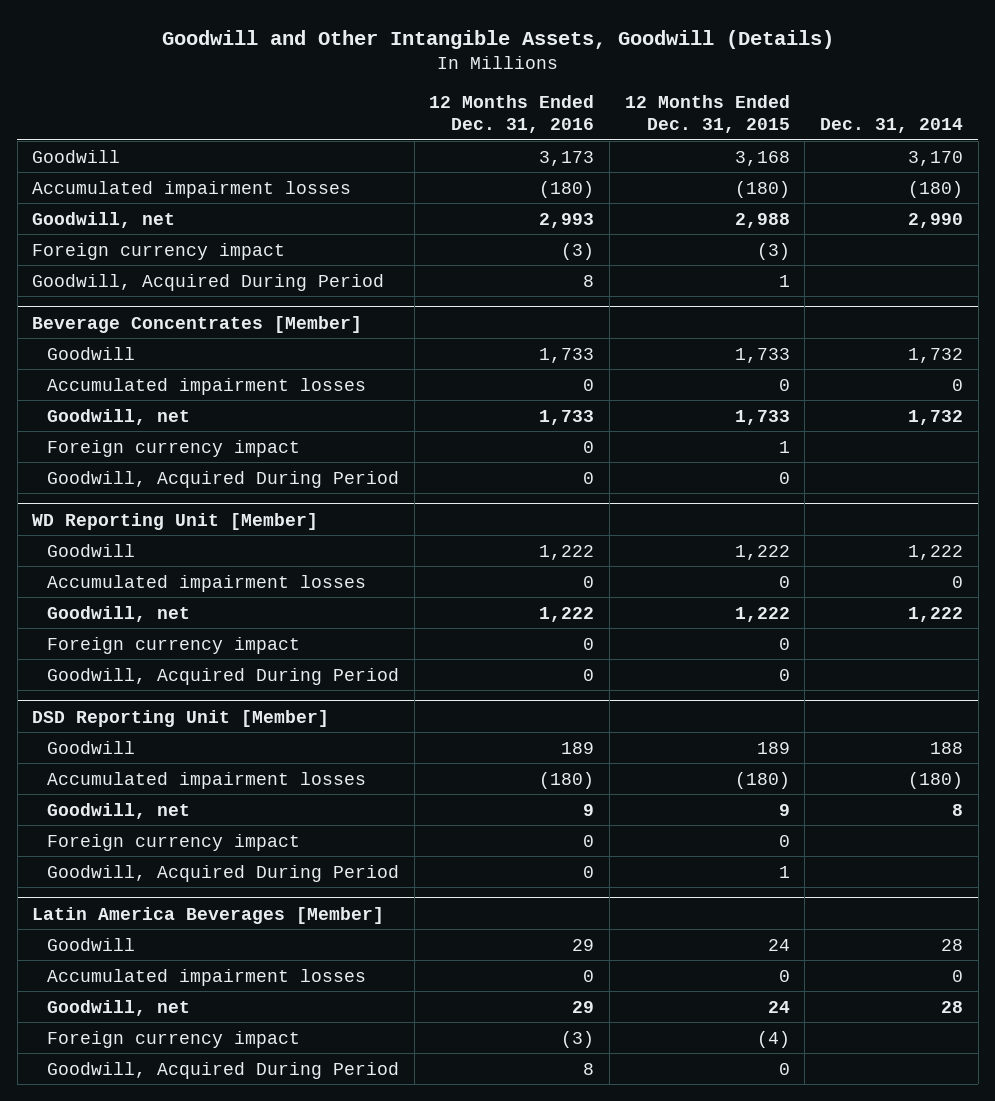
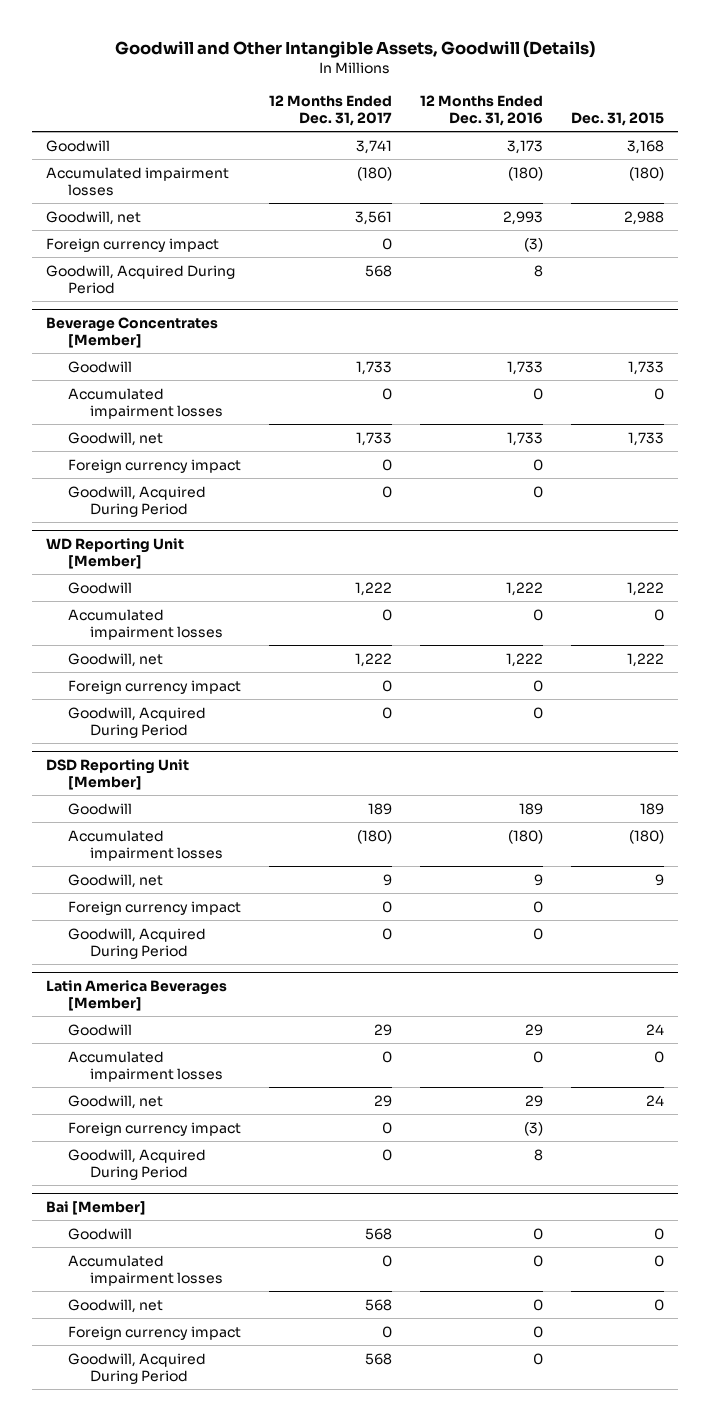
- | 12 Months Ended Dec. 31, 2016 | 12 Months Ended Dec. 31, 2015 | Dec. 31, 2014
+ | 12 Months Ended Dec. 31, 2017 | 12 Months Ended Dec. 31, 2016 | Dec. 31, 2015
+ Bai [Member]
+ Goodwill | 568 | 0 | 0
+ Accumulated impairment losses | 0 | 0 | 0
+ Goodwill, net | 568 | 0 | 0
+ Foreign currency impact | 0 | 0 |
+ Goodwill, Acquired During Period | 568 | 0 |

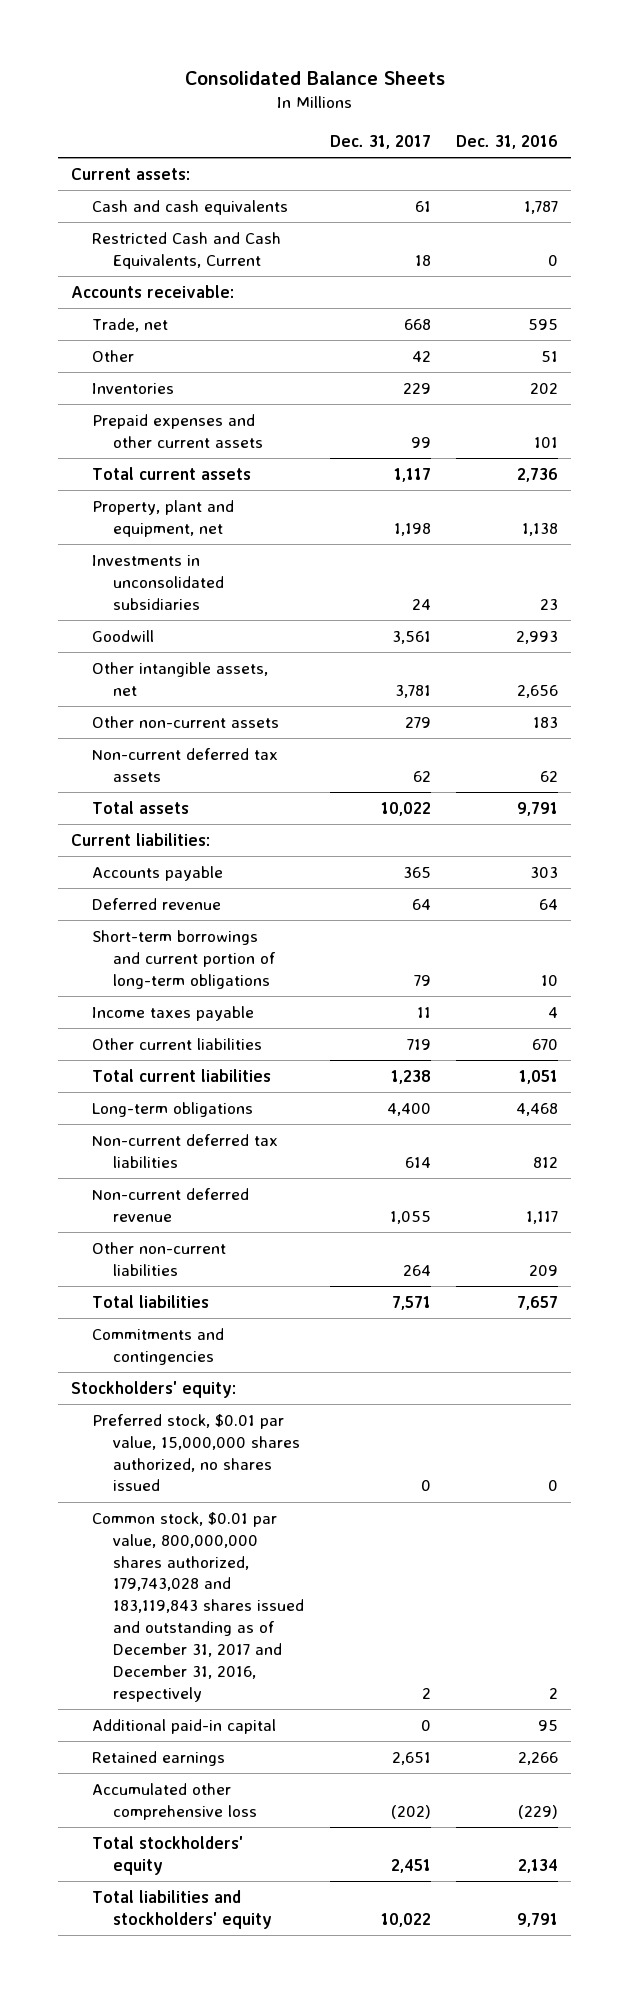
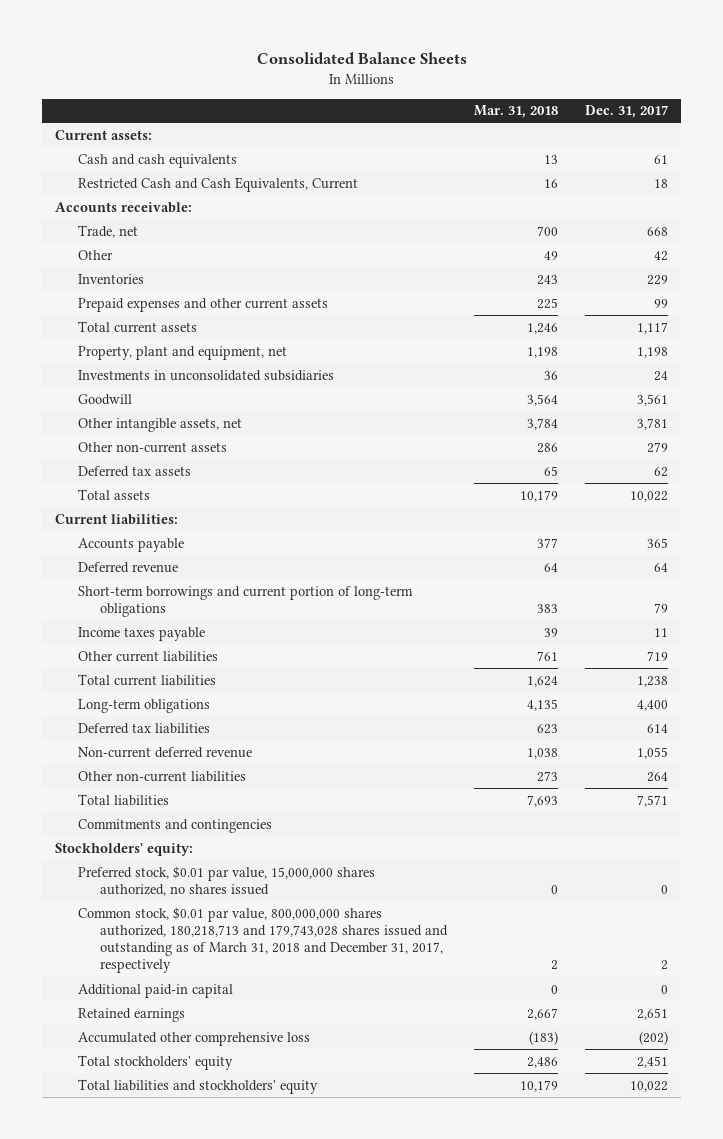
- | Dec. 31, 2017 | Dec. 31, 2016
+ | Mar. 31, 2018 | Dec. 31, 2017
- Non-current deferred tax assets | 62 | 62
+ Deferred tax assets | 65 | 62
- Non-current deferred tax liabilities | 614 | 812
+ Deferred tax liabilities | 623 | 614
- Common stock, $0.01 par value, 800,000,000 shares authorized, 179,743,028 and 183,119,843 shares issued and outstanding as of December 31, 2017 and December 31, 2016, respectively | 2 | 2
+ Common stock, $0.01 par value, 800,000,000 shares authorized, 180,218,713 and 179,743,028 shares issued and outstanding as of March 31, 2018 and December 31, 2017, respectively | 2 | 2

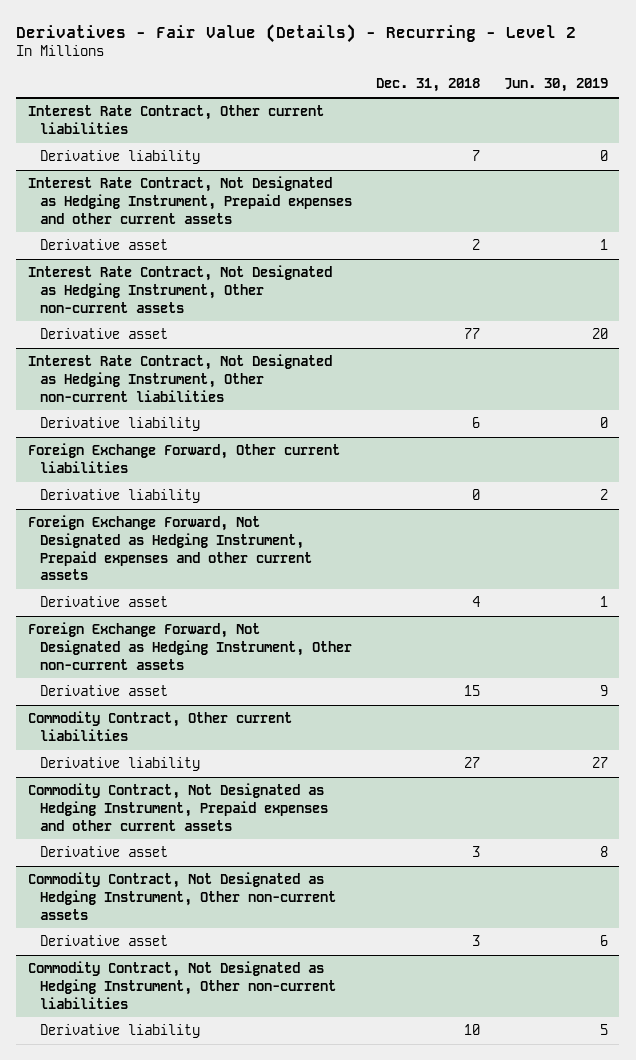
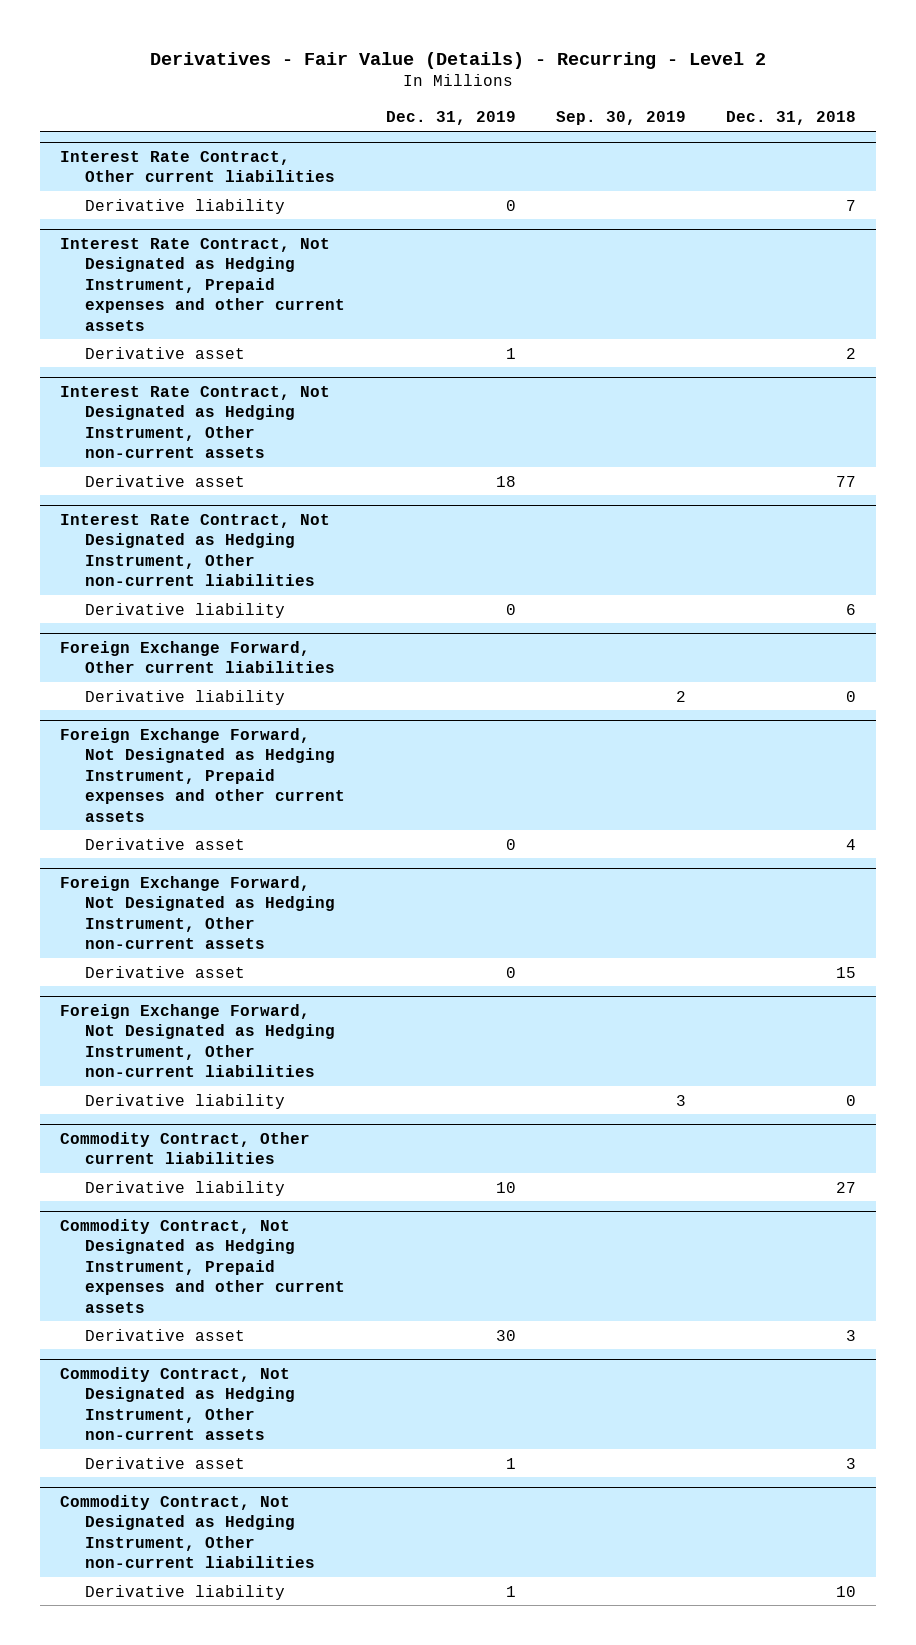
- | Dec. 31, 2018 | Jun. 30, 2019
+ | Dec. 31, 2019 | Sep. 30, 2019 | Dec. 31, 2018
+ Foreign Exchange Forward, Not Designated as Hedging Instrument, Other non-current liabilities
+ Derivative liability | | 3 | 0

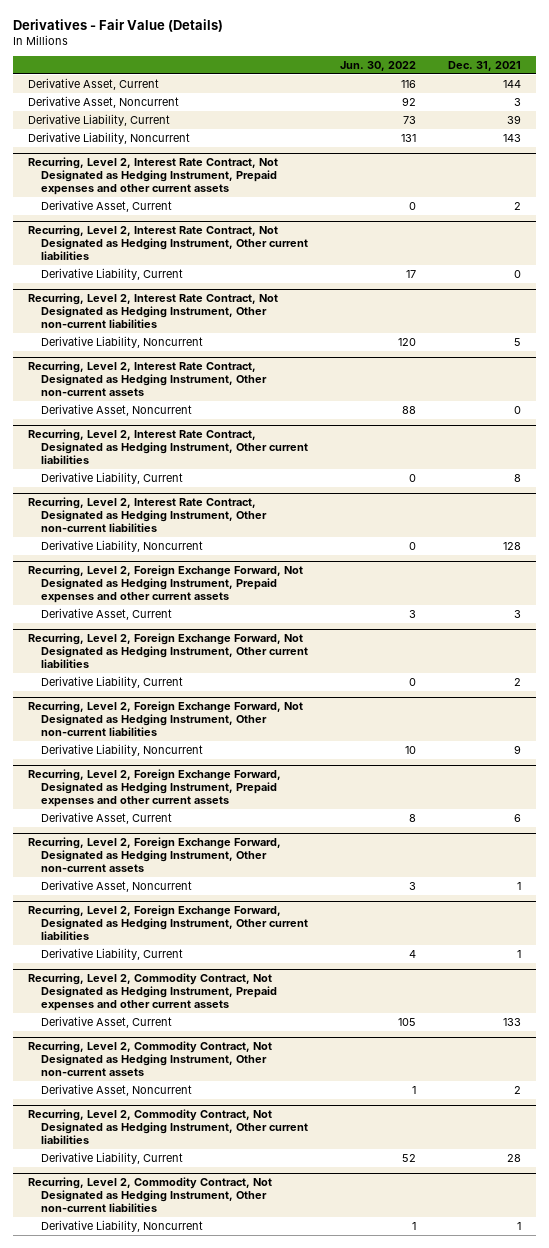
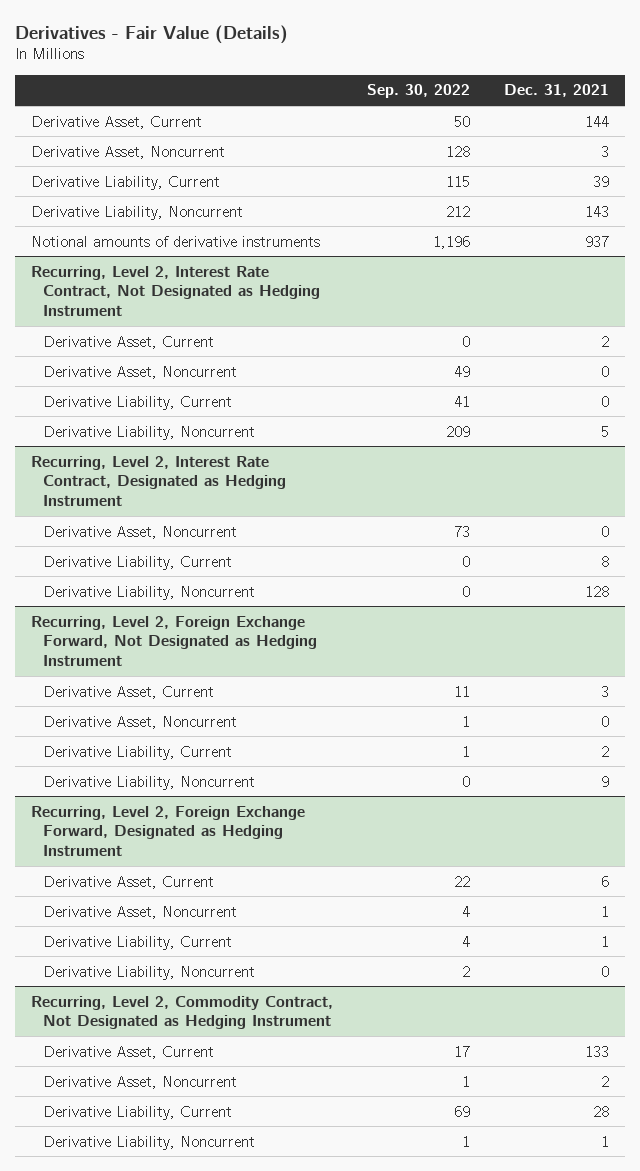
- | Jun. 30, 2022 | Dec. 31, 2021
+ | Sep. 30, 2022 | Dec. 31, 2021
- Recurring, Level 2, Interest Rate Contract, Not Designated as Hedging Instrument, Prepaid expenses and other current assets
+ Notional amounts of derivative instruments | 1,196 | 937
+ Recurring, Level 2, Interest Rate Contract, Not Designated as Hedging Instrument
- Recurring, Level 2, Interest Rate Contract, Not Designated as Hedging Instrument, Other current liabilities
+ Derivative Asset, Noncurrent | 49 | 0
- Recurring, Level 2, Interest Rate Contract, Not Designated as Hedging Instrument, Other non-current liabilities
- Recurring, Level 2, Interest Rate Contract, Designated as Hedging Instrument, Other non-current assets
+ Recurring, Level 2, Interest Rate Contract, Designated as Hedging Instrument
- Recurring, Level 2, Interest Rate Contract, Designated as Hedging Instrument, Other current liabilities
- Recurring, Level 2, Interest Rate Contract, Designated as Hedging Instrument, Other non-current liabilities
- Recurring, Level 2, Foreign Exchange Forward, Not Designated as Hedging Instrument, Prepaid expenses and other current assets
+ Recurring, Level 2, Foreign Exchange Forward, Not Designated as Hedging Instrument
- Recurring, Level 2, Foreign Exchange Forward, Not Designated as Hedging Instrument, Other current liabilities
+ Derivative Asset, Noncurrent | 1 | 0
- Recurring, Level 2, Foreign Exchange Forward, Not Designated as Hedging Instrument, Other non-current liabilities
- Recurring, Level 2, Foreign Exchange Forward, Designated as Hedging Instrument, Prepaid expenses and other current assets
+ Recurring, Level 2, Foreign Exchange Forward, Designated as Hedging Instrument
- Recurring, Level 2, Foreign Exchange Forward, Designated as Hedging Instrument, Other non-current assets
- Recurring, Level 2, Foreign Exchange Forward, Designated as Hedging Instrument, Other current liabilities
- Recurring, Level 2, Commodity Contract, Not Designated as Hedging Instrument, Prepaid expenses and other current assets
+ Derivative Liability, Noncurrent | 2 | 0
+ Recurring, Level 2, Commodity Contract, Not Designated as Hedging Instrument
- Recurring, Level 2, Commodity Contract, Not Designated as Hedging Instrument, Other non-current assets
- Recurring, Level 2, Commodity Contract, Not Designated as Hedging Instrument, Other current liabilities
- Recurring, Level 2, Commodity Contract, Not Designated as Hedging Instrument, Other non-current liabilities

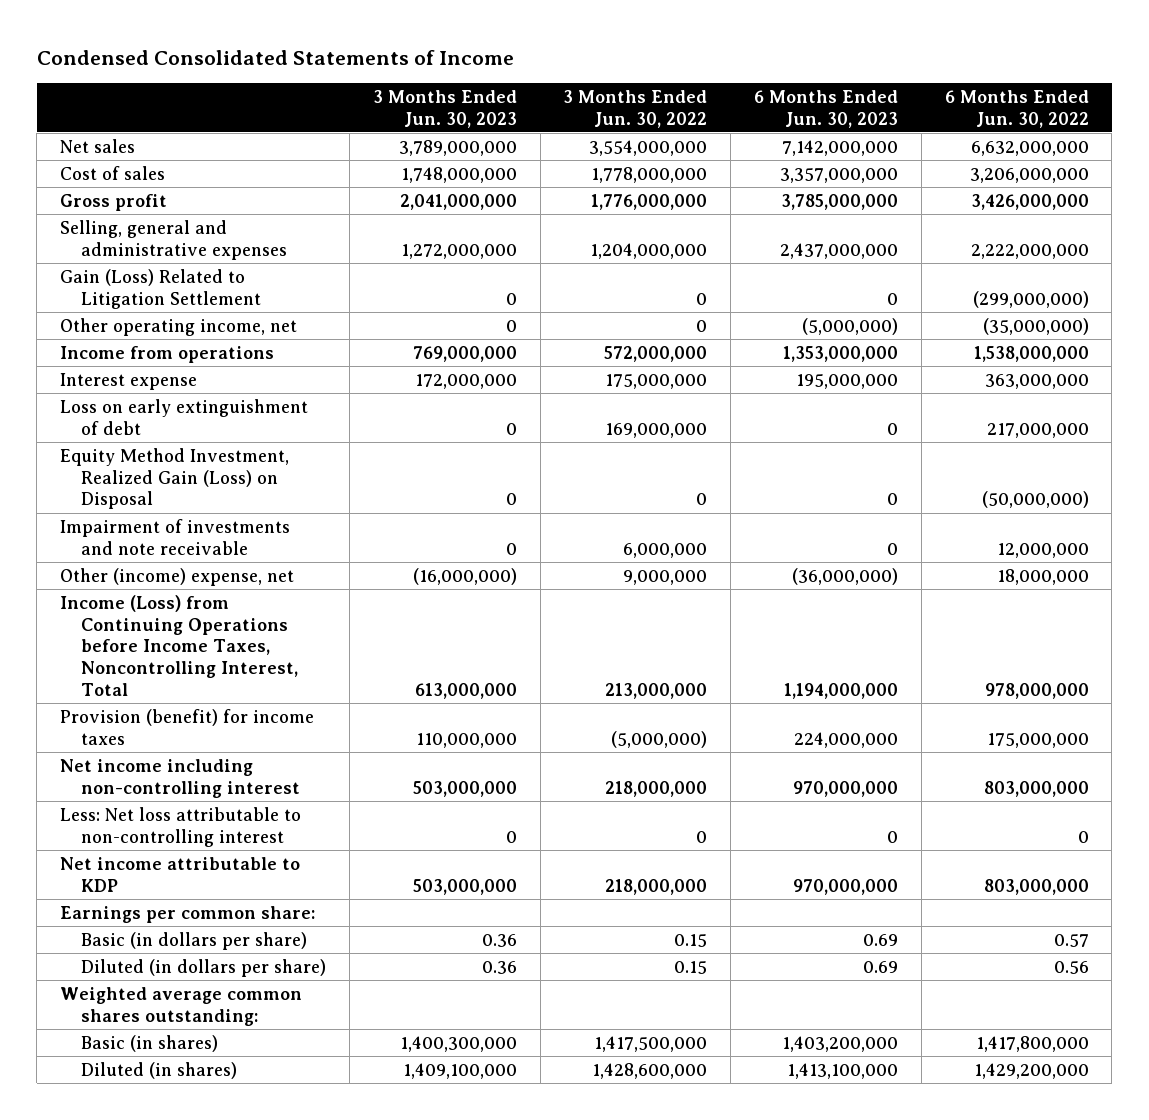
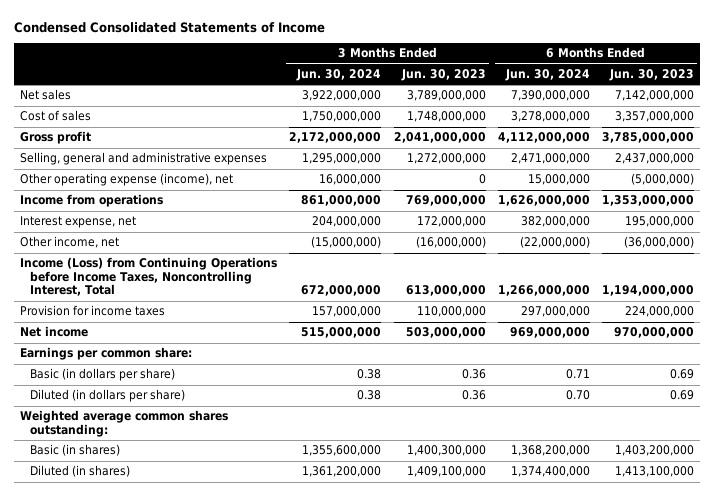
- | 3 Months Ended Jun. 30, 2023 | 3 Months Ended Jun. 30, 2022 | 6 Months Ended Jun. 30, 2023 | 6 Months Ended Jun. 30, 2022
+ | 3 Months Ended Jun. 30, 2024 | 3 Months Ended Jun. 30, 2023 | 6 Months Ended Jun. 30, 2024 | 6 Months Ended Jun. 30, 2023
- Gain (Loss) Related to Litigation Settlement | 0 | 0 | 0 | (299,000,000)
- Other operating income, net | 0 | 0 | (5,000,000) | (35,000,000)
+ Other operating expense (income), net | 16,000,000 | 0 | 15,000,000 | (5,000,000)
- Interest expense | 172,000,000 | 175,000,000 | 195,000,000 | 363,000,000
- Loss on early extinguishment of debt | 0 | 169,000,000 | 0 | 217,000,000
- Equity Method Investment, Realized Gain (Loss) on Disposal | 0 | 0 | 0 | (50,000,000)
- Impairment of investments and note receivable | 0 | 6,000,000 | 0 | 12,000,000
- Other (income) expense, net | (16,000,000) | 9,000,000 | (36,000,000) | 18,000,000
+ Interest expense, net | 204,000,000 | 172,000,000 | 382,000,000 | 195,000,000
+ Other income, net | (15,000,000) | (16,000,000) | (22,000,000) | (36,000,000)
- Provision (benefit) for income taxes | 110,000,000 | (5,000,000) | 224,000,000 | 175,000,000
- Net income including non-controlling interest | 503,000,000 | 218,000,000 | 970,000,000 | 803,000,000
- Less: Net loss attributable to non-controlling interest | 0 | 0 | 0 | 0
- Net income attributable to KDP | 503,000,000 | 218,000,000 | 970,000,000 | 803,000,000
+ Provision for income taxes | 157,000,000 | 110,000,000 | 297,000,000 | 224,000,000
+ Net income | 515,000,000 | 503,000,000 | 969,000,000 | 970,000,000

